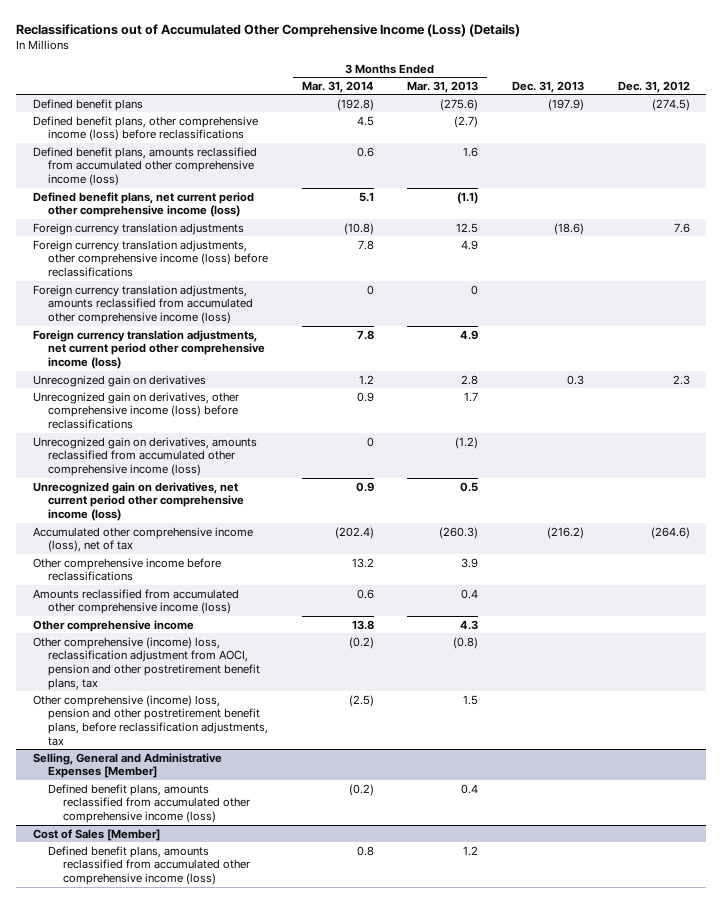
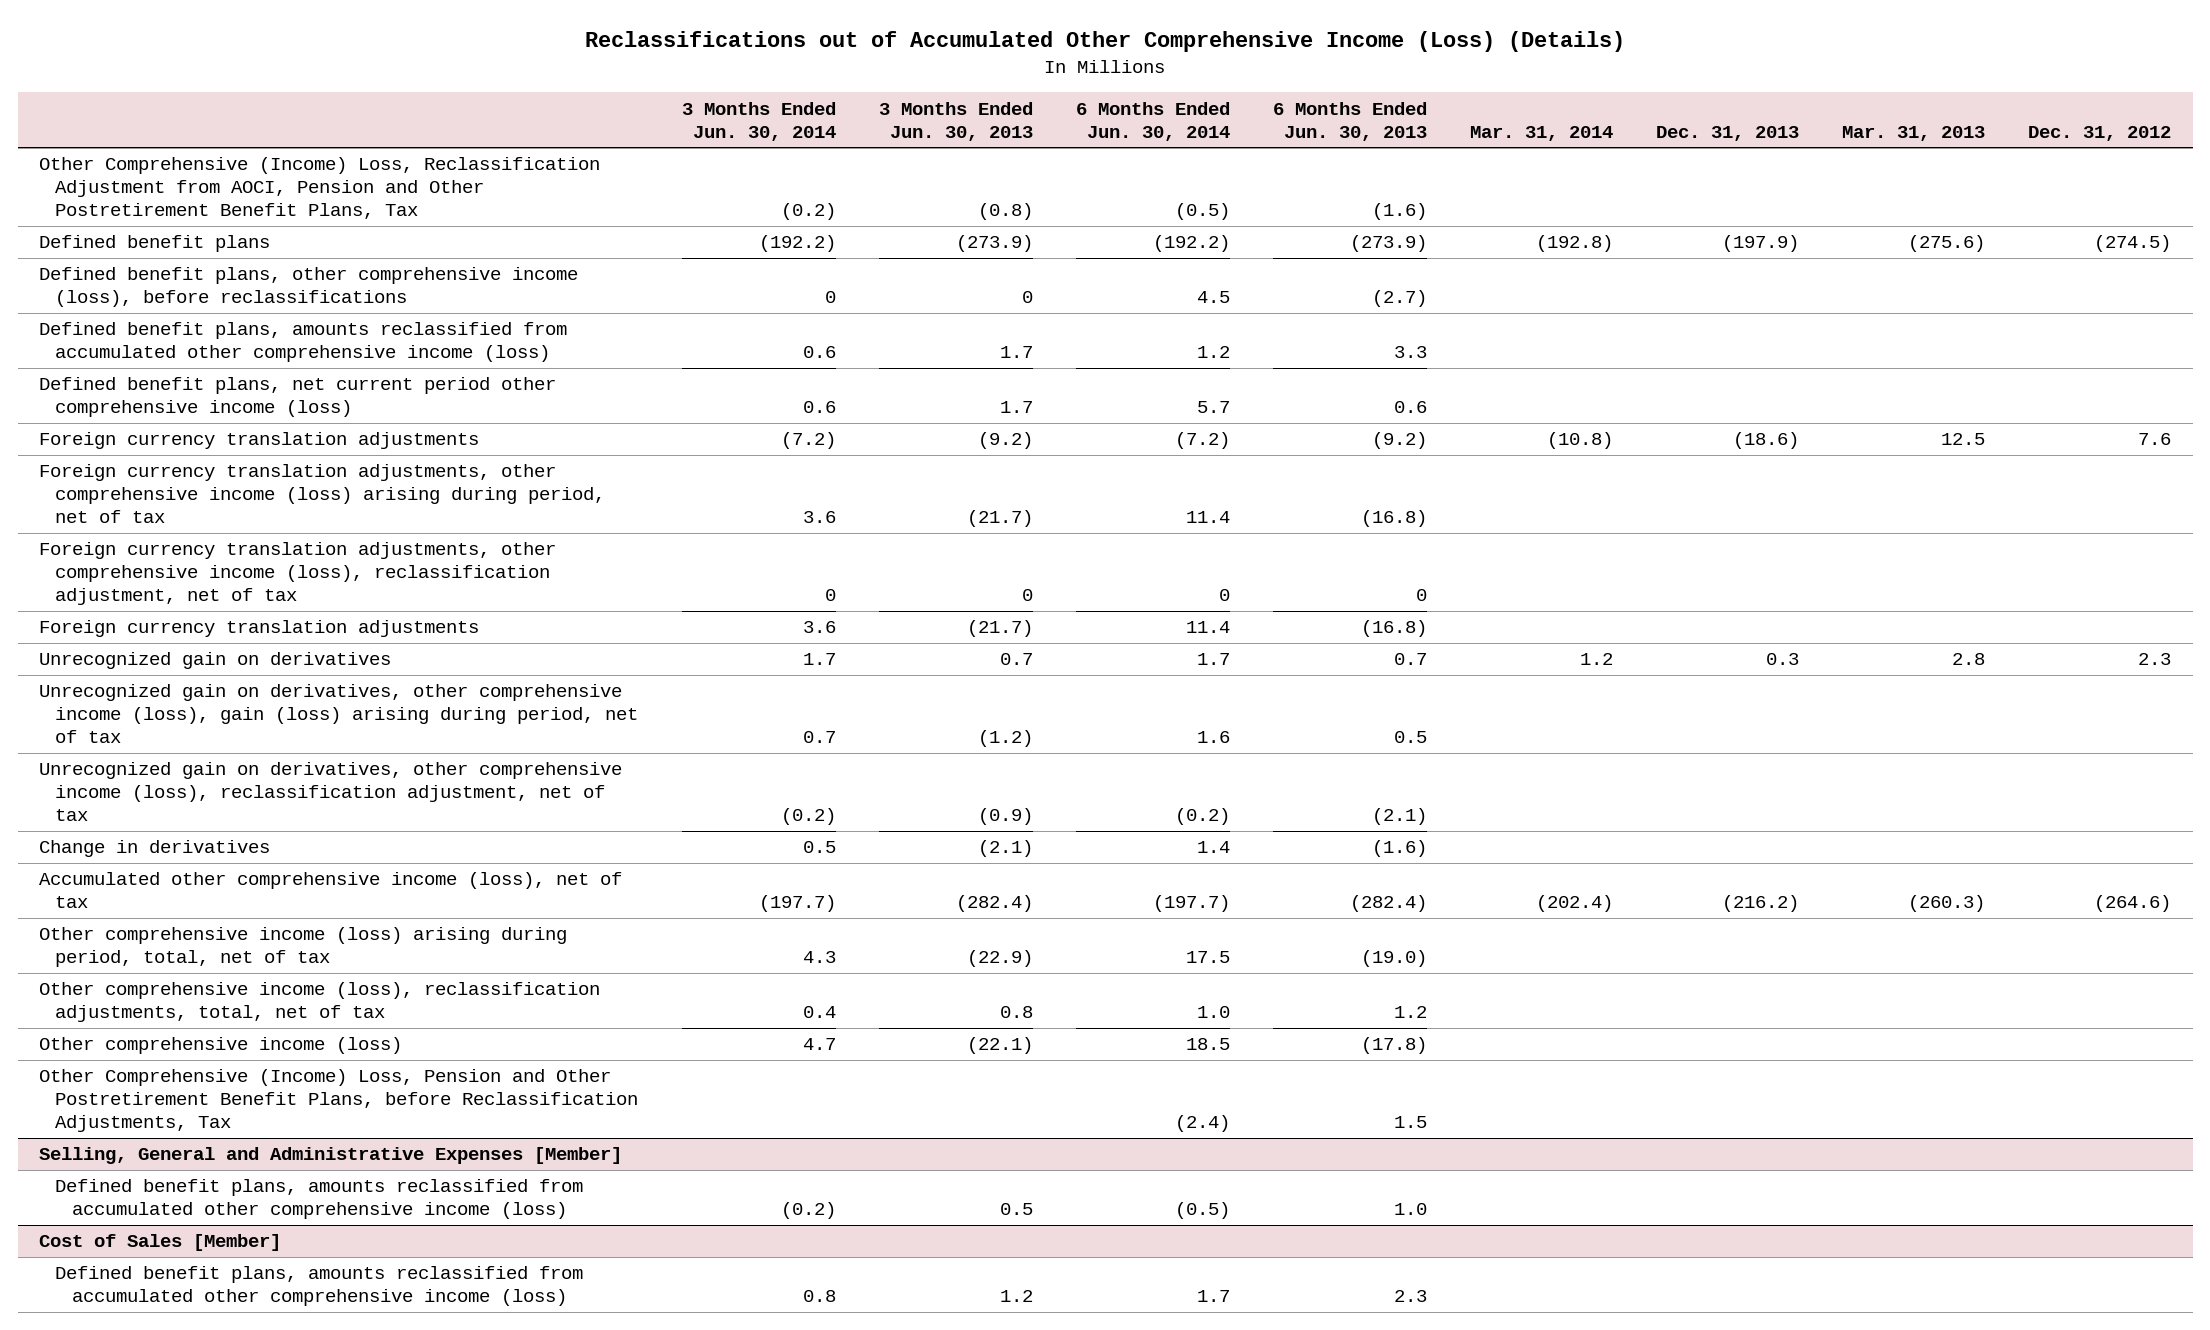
- | 3 Months Ended Mar. 31, 2014 | 3 Months Ended Mar. 31, 2013 | Dec. 31, 2013 | Dec. 31, 2012
+ | 3 Months Ended Jun. 30, 2014 | 3 Months Ended Jun. 30, 2013 | 6 Months Ended Jun. 30, 2014 | 6 Months Ended Jun. 30, 2013 | Mar. 31, 2014 | Dec. 31, 2013 | Mar. 31, 2013 | Dec. 31, 2012
+ Other Comprehensive (Income) Loss, Reclassification Adjustment from AOCI, Pension and Other Postretirement Benefit Plans, Tax | (0.2) | (0.8) | (0.5) | (1.6) | | | |
- Defined benefit plans, other comprehensive income (loss) before reclassifications | 4.5 | (2.7) | |
+ Defined benefit plans, other comprehensive income (loss), before reclassifications | 0 | 0 | 4.5 | (2.7) | | | |
- Foreign currency translation adjustments, other comprehensive income (loss) before reclassifications | 7.8 | 4.9 | |
- Foreign currency translation adjustments, amounts reclassified from accumulated other comprehensive income (loss) | 0 | 0 | |
- Foreign currency translation adjustments, net current period other comprehensive income (loss) | 7.8 | 4.9 | |
+ Foreign currency translation adjustments, other comprehensive income (loss) arising during period, net of tax | 3.6 | (21.7) | 11.4 | (16.8) | | | |
+ Foreign currency translation adjustments, other comprehensive income (loss), reclassification adjustment, net of tax | 0 | 0 | 0 | 0 | | | |
+ Foreign currency translation adjustments | 3.6 | (21.7) | 11.4 | (16.8) | | | |
- Unrecognized gain on derivatives, other comprehensive income (loss) before reclassifications | 0.9 | 1.7 | |
- Unrecognized gain on derivatives, amounts reclassified from accumulated other comprehensive income (loss) | 0 | (1.2) | |
- Unrecognized gain on derivatives, net current period other comprehensive income (loss) | 0.9 | 0.5 | |
+ Unrecognized gain on derivatives, other comprehensive income (loss), gain (loss) arising during period, net of tax | 0.7 | (1.2) | 1.6 | 0.5 | | | |
+ Unrecognized gain on derivatives, other comprehensive income (loss), reclassification adjustment, net of tax | (0.2) | (0.9) | (0.2) | (2.1) | | | |
+ Change in derivatives | 0.5 | (2.1) | 1.4 | (1.6) | | | |
- Other comprehensive income before reclassifications | 13.2 | 3.9 | |
- Amounts reclassified from accumulated other comprehensive income (loss) | 0.6 | 0.4 | |
- Other comprehensive income | 13.8 | 4.3 | |
- Other comprehensive (income) loss, reclassification adjustment from AOCI, pension and other postretirement benefit plans, tax | (0.2) | (0.8) | |
- Other comprehensive (income) loss, pension and other postretirement benefit plans, before reclassification adjustments, tax | (2.5) | 1.5 | |
+ Other comprehensive income (loss) arising during period, total, net of tax | 4.3 | (22.9) | 17.5 | (19.0) | | | |
+ Other comprehensive income (loss), reclassification adjustments, total, net of tax | 0.4 | 0.8 | 1.0 | 1.2 | | | |
+ Other comprehensive income (loss) | 4.7 | (22.1) | 18.5 | (17.8) | | | |
+ Other Comprehensive (Income) Loss, Pension and Other Postretirement Benefit Plans, before Reclassification Adjustments, Tax | | | (2.4) | 1.5 | | | |

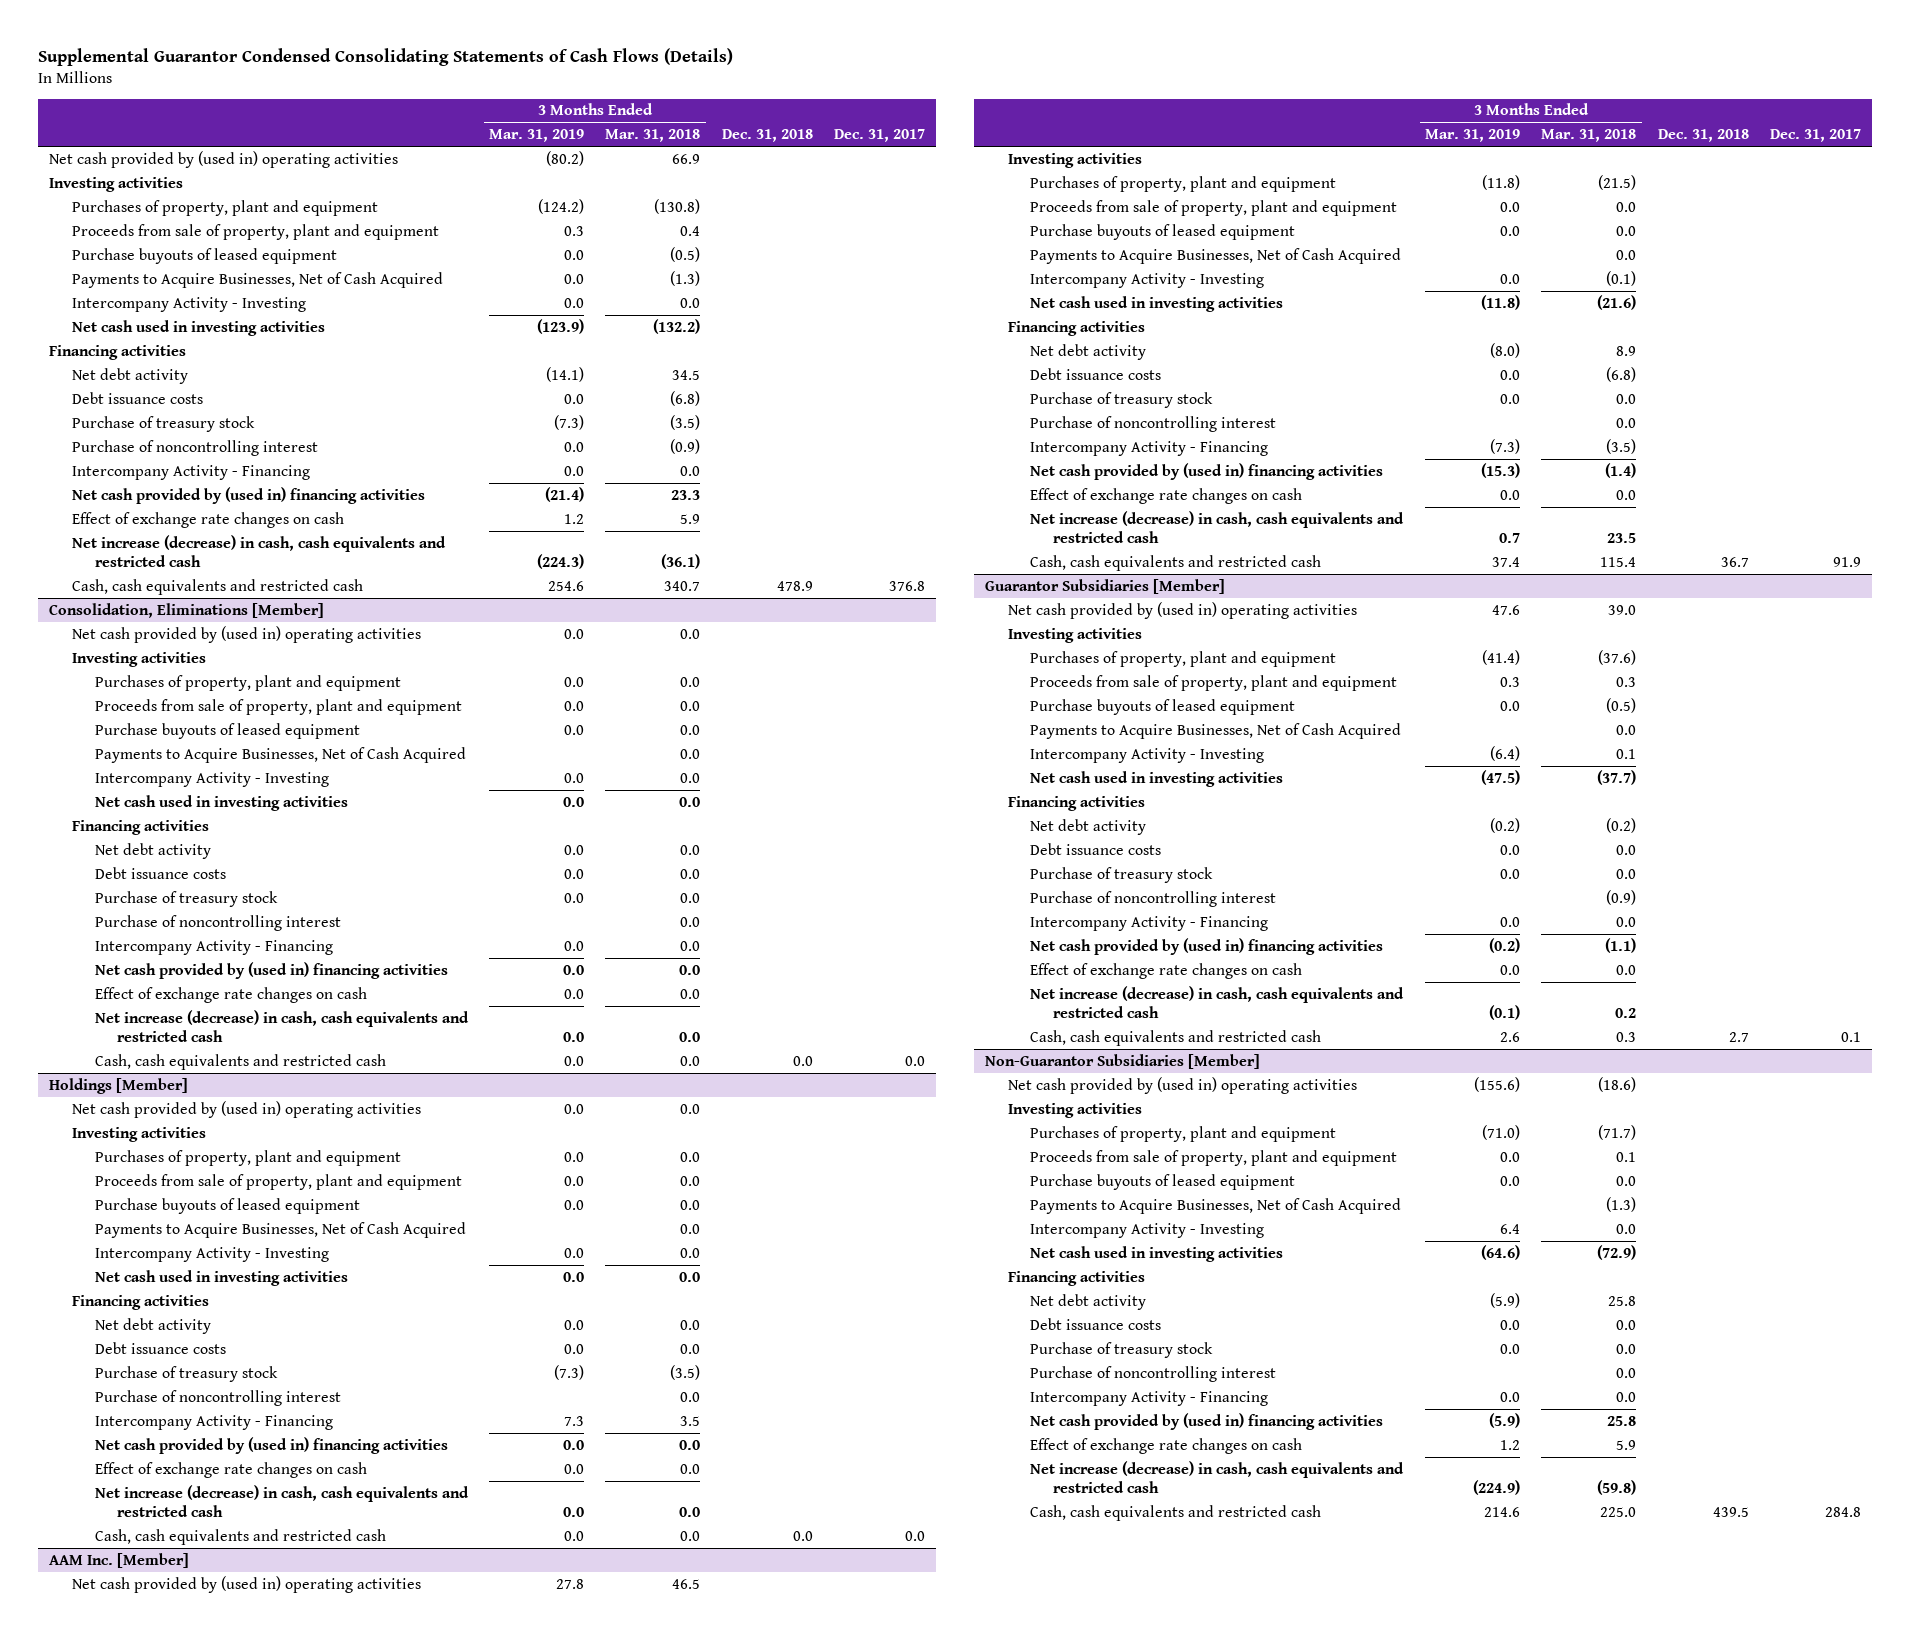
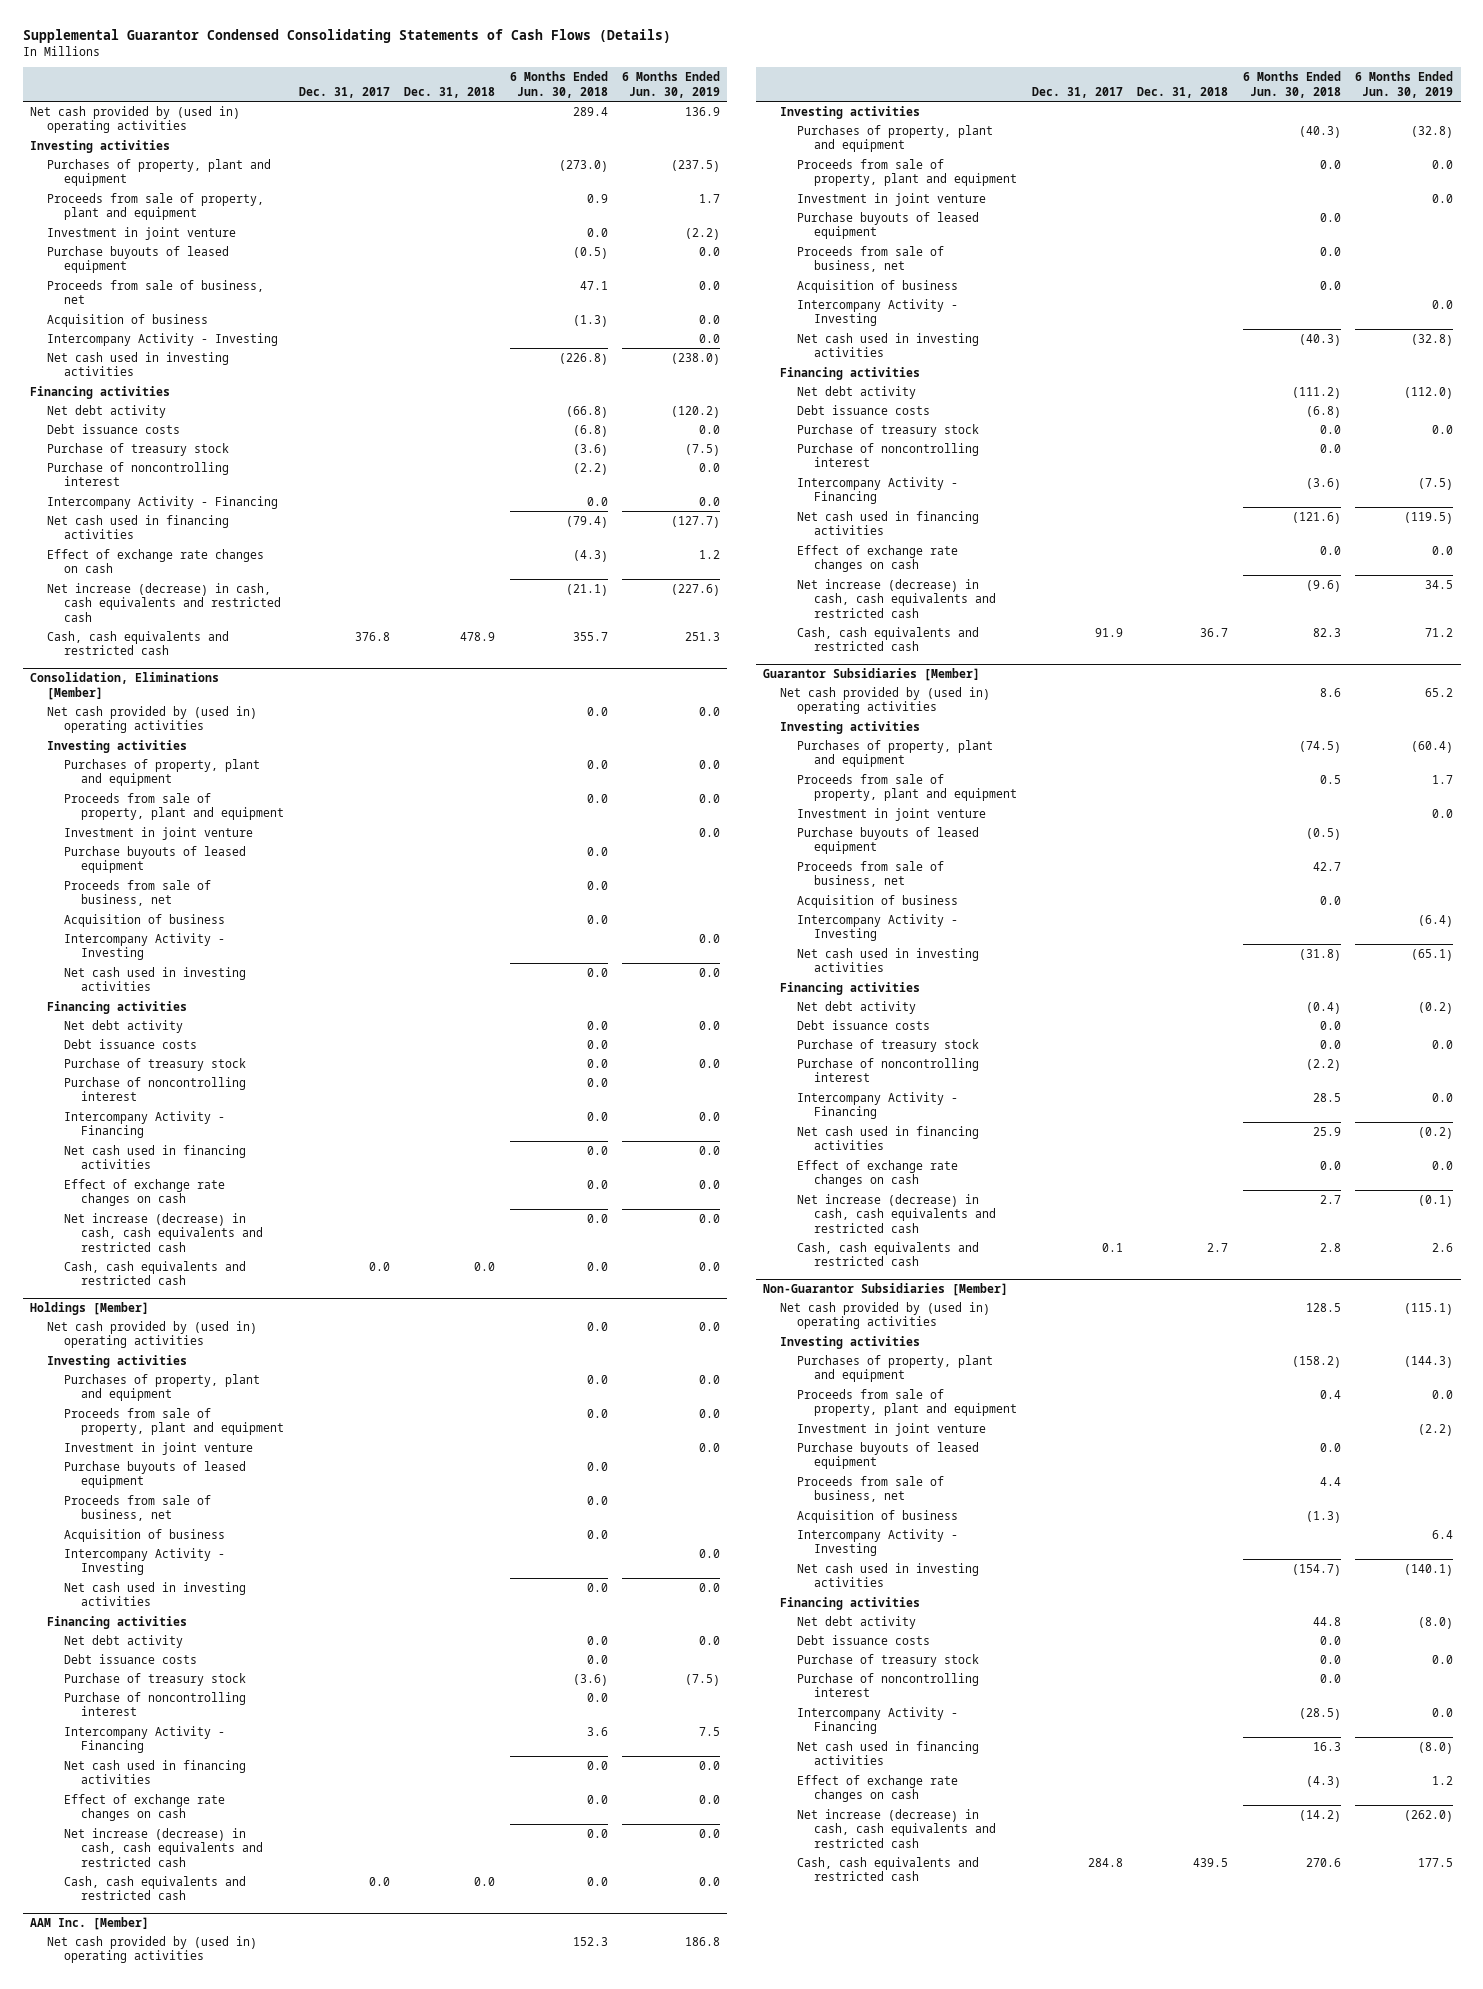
- | 3 Months Ended Mar. 31, 2019 | 3 Months Ended Mar. 31, 2018 | Dec. 31, 2018 | Dec. 31, 2017
+ | Dec. 31, 2017 | Dec. 31, 2018 | 6 Months Ended Jun. 30, 2018 | 6 Months Ended Jun. 30, 2019
+ Investment in joint venture | | | 0.0 | (2.2)
- Payments to Acquire Businesses, Net of Cash Acquired | 0.0 | (1.3) | |
+ Proceeds from sale of business, net | | | 47.1 | 0.0
+ Acquisition of business | | | (1.3) | 0.0
- Net cash provided by (used in) financing activities | (21.4) | 23.3 | |
+ Net cash used in financing activities | | | (79.4) | (127.7)
@ Consolidation, Eliminations [Member]
+ Investment in joint venture | | | | 0.0
- Payments to Acquire Businesses, Net of Cash Acquired | | 0.0 | |
+ Proceeds from sale of business, net | | | 0.0 |
+ Acquisition of business | | | 0.0 |
- Net cash provided by (used in) financing activities | 0.0 | 0.0 | |
+ Net cash used in financing activities | | | 0.0 | 0.0
@ Holdings [Member]
+ Investment in joint venture | | | | 0.0
- Payments to Acquire Businesses, Net of Cash Acquired | | 0.0 | |
+ Proceeds from sale of business, net | | | 0.0 |
+ Acquisition of business | | | 0.0 |
- Net cash provided by (used in) financing activities | 0.0 | 0.0 | |
+ Net cash used in financing activities | | | 0.0 | 0.0
@ AAM Inc. [Member]
+ Investment in joint venture | | | | 0.0
- Payments to Acquire Businesses, Net of Cash Acquired | | 0.0 | |
+ Proceeds from sale of business, net | | | 0.0 |
+ Acquisition of business | | | 0.0 |
- Net cash provided by (used in) financing activities | (15.3) | (1.4) | |
+ Net cash used in financing activities | | | (121.6) | (119.5)
@ Guarantor Subsidiaries [Member]
+ Investment in joint venture | | | | 0.0
- Payments to Acquire Businesses, Net of Cash Acquired | | 0.0 | |
+ Proceeds from sale of business, net | | | 42.7 |
+ Acquisition of business | | | 0.0 |
- Net cash provided by (used in) financing activities | (0.2) | (1.1) | |
+ Net cash used in financing activities | | | 25.9 | (0.2)
@ Non-Guarantor Subsidiaries [Member]
+ Investment in joint venture | | | | (2.2)
- Payments to Acquire Businesses, Net of Cash Acquired | | (1.3) | |
+ Proceeds from sale of business, net | | | 4.4 |
+ Acquisition of business | | | (1.3) |
- Net cash provided by (used in) financing activities | (5.9) | 25.8 | |
+ Net cash used in financing activities | | | 16.3 | (8.0)

